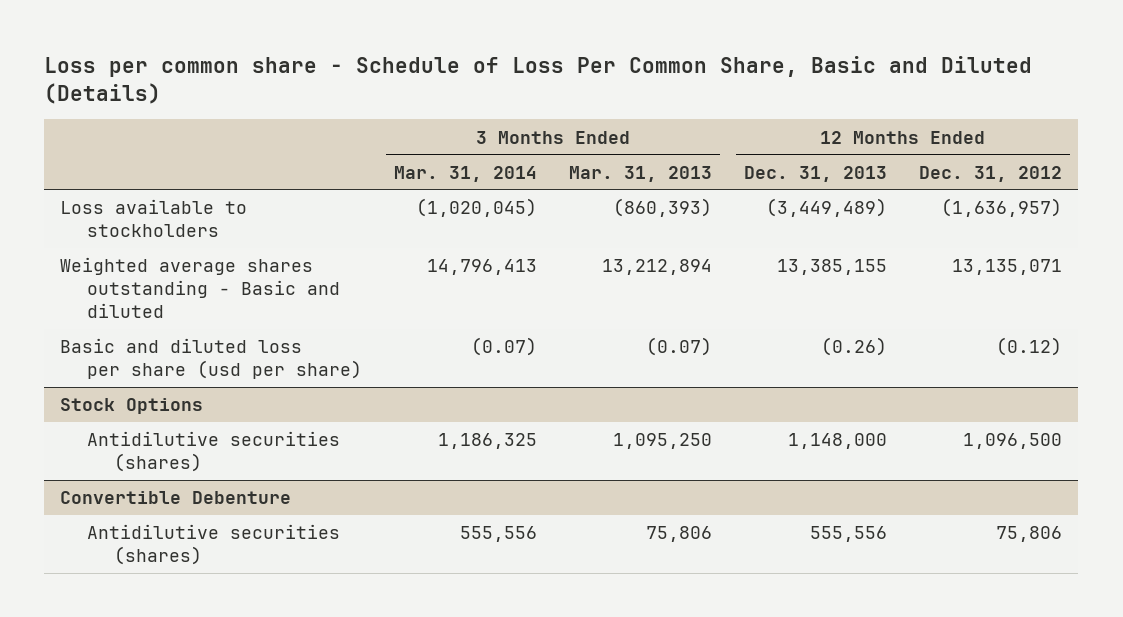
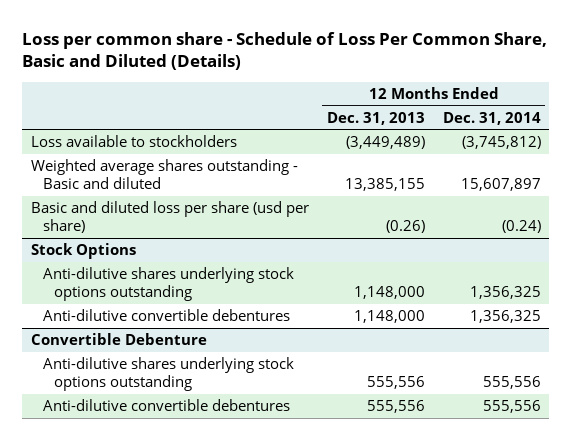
- | 3 Months Ended Mar. 31, 2014 | 3 Months Ended Mar. 31, 2013 | 12 Months Ended Dec. 31, 2013 | 12 Months Ended Dec. 31, 2012
+ | 12 Months Ended Dec. 31, 2013 | 12 Months Ended Dec. 31, 2014
@ Stock Options
- Antidilutive securities (shares) | 1,186,325 | 1,095,250 | 1,148,000 | 1,096,500
+ Anti-dilutive shares underlying stock options outstanding | 1,148,000 | 1,356,325
+ Anti-dilutive convertible debentures | 1,148,000 | 1,356,325
@ Convertible Debenture
- Antidilutive securities (shares) | 555,556 | 75,806 | 555,556 | 75,806
+ Anti-dilutive shares underlying stock options outstanding | 555,556 | 555,556
+ Anti-dilutive convertible debentures | 555,556 | 555,556

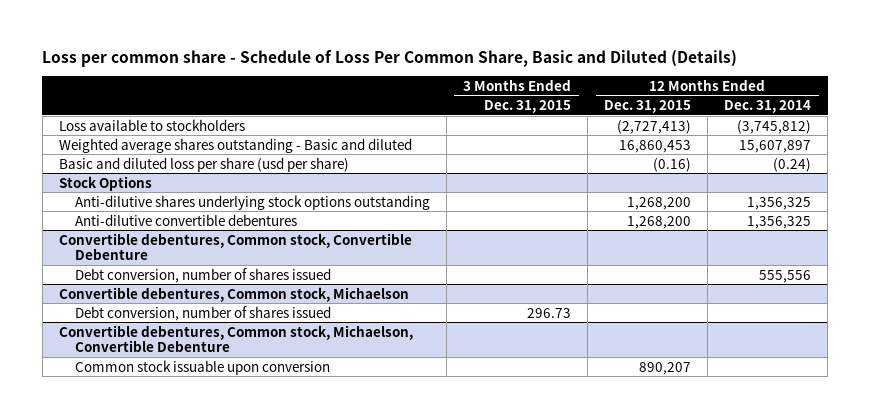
- | 12 Months Ended Dec. 31, 2013 | 12 Months Ended Dec. 31, 2014
+ | 3 Months Ended Dec. 31, 2015 | 12 Months Ended Dec. 31, 2015 | 12 Months Ended Dec. 31, 2014
- Convertible Debenture
- Anti-dilutive shares underlying stock options outstanding | 555,556 | 555,556
- Anti-dilutive convertible debentures | 555,556 | 555,556
+ Convertible debentures, Common stock, Convertible Debenture
+ Debt conversion, number of shares issued | | | 555,556
+ Convertible debentures, Common stock, Michaelson
+ Debt conversion, number of shares issued | 296.73 | |
+ Convertible debentures, Common stock, Michaelson, Convertible Debenture
+ Common stock issuable upon conversion | | 890,207 |

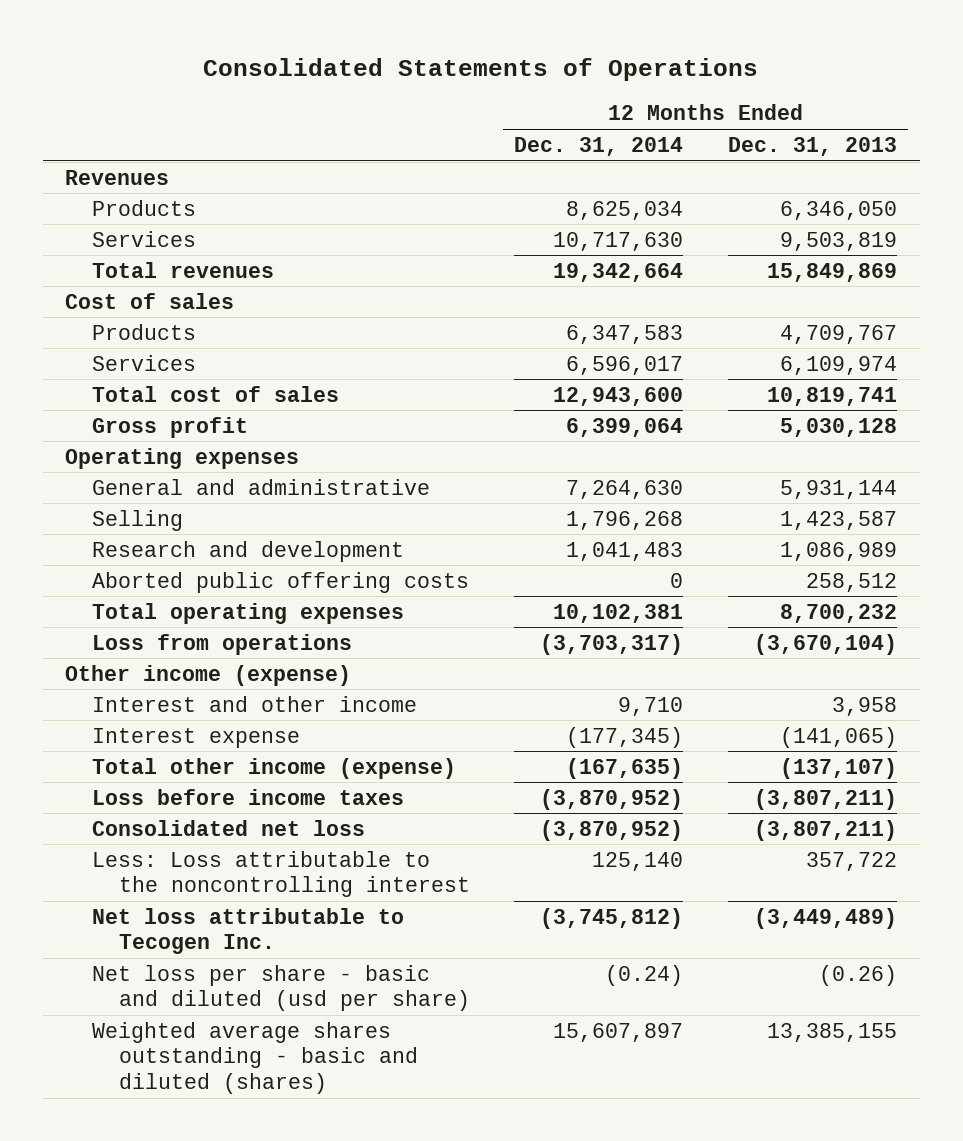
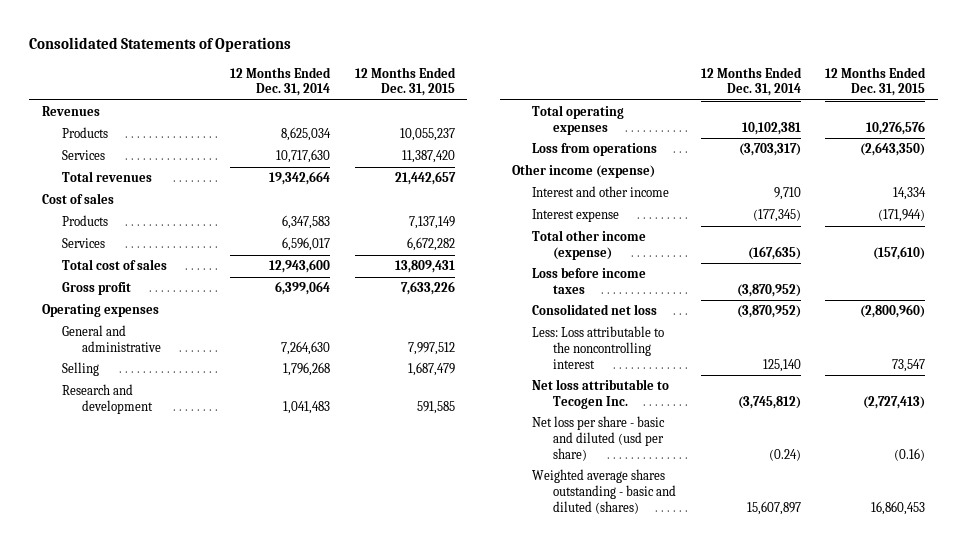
- | 12 Months Ended Dec. 31, 2014 | 12 Months Ended Dec. 31, 2013
+ | 12 Months Ended Dec. 31, 2014 | 12 Months Ended Dec. 31, 2015
- Aborted public offering costs | 0 | 258,512

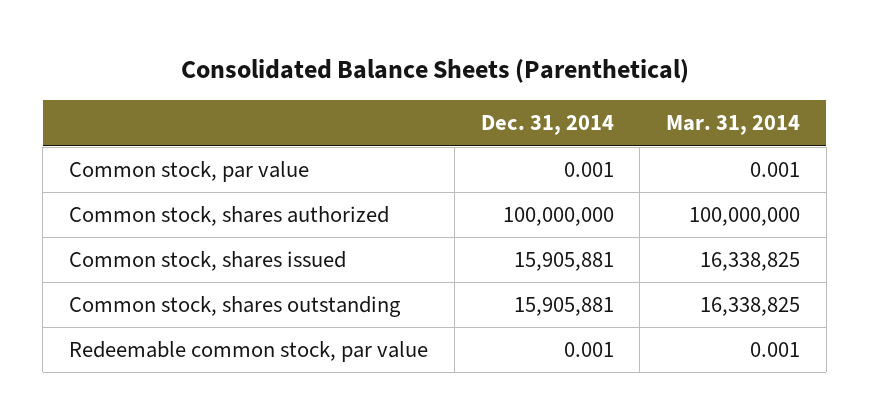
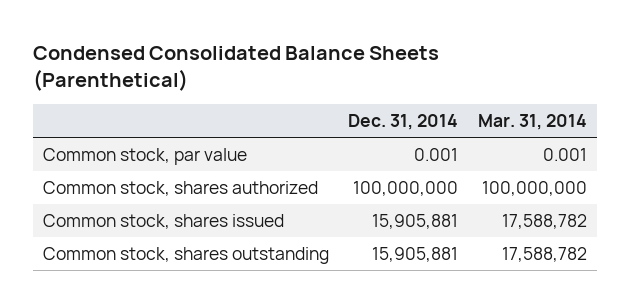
- Consolidated Balance Sheets (Parenthetical)
+ Condensed Consolidated Balance Sheets (Parenthetical)
- Common stock, shares issued | 15,905,881 | 16,338,825
- Common stock, shares outstanding | 15,905,881 | 16,338,825
- Redeemable common stock, par value | 0.001 | 0.001
+ Common stock, shares issued | 15,905,881 | 17,588,782
+ Common stock, shares outstanding | 15,905,881 | 17,588,782

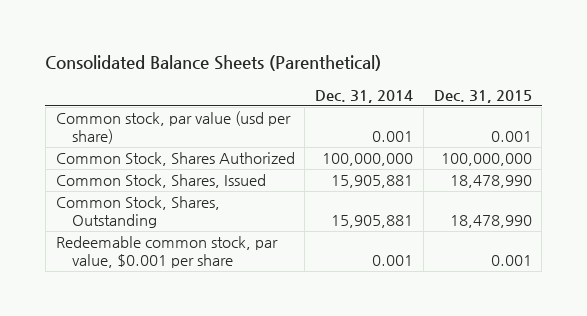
- Condensed Consolidated Balance Sheets (Parenthetical)
+ Consolidated Balance Sheets (Parenthetical)
- | Dec. 31, 2014 | Mar. 31, 2014
+ | Dec. 31, 2014 | Dec. 31, 2015
- Common stock, par value | 0.001 | 0.001
- Common stock, shares authorized | 100,000,000 | 100,000,000
- Common stock, shares issued | 15,905,881 | 17,588,782
- Common stock, shares outstanding | 15,905,881 | 17,588,782
+ Common stock, par value (usd per share) | 0.001 | 0.001
+ Common Stock, Shares Authorized | 100,000,000 | 100,000,000
+ Common Stock, Shares, Issued | 15,905,881 | 18,478,990
+ Common Stock, Shares, Outstanding | 15,905,881 | 18,478,990
+ Redeemable common stock, par value, $0.001 per share | 0.001 | 0.001

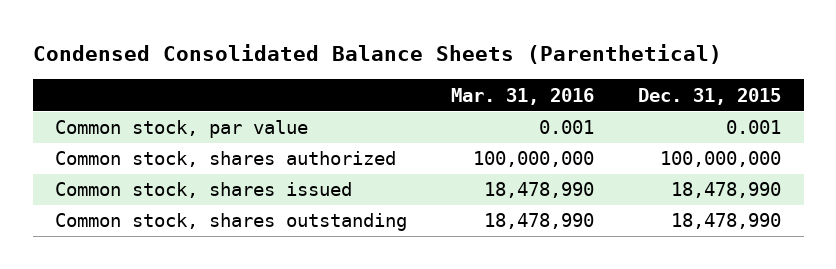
- Consolidated Balance Sheets (Parenthetical)
+ Condensed Consolidated Balance Sheets (Parenthetical)
- | Dec. 31, 2014 | Dec. 31, 2015
+ | Mar. 31, 2016 | Dec. 31, 2015
- Common stock, par value (usd per share) | 0.001 | 0.001
- Common Stock, Shares Authorized | 100,000,000 | 100,000,000
- Common Stock, Shares, Issued | 15,905,881 | 18,478,990
- Common Stock, Shares, Outstanding | 15,905,881 | 18,478,990
- Redeemable common stock, par value, $0.001 per share | 0.001 | 0.001
+ Common stock, par value | 0.001 | 0.001
+ Common stock, shares authorized | 100,000,000 | 100,000,000
+ Common stock, shares issued | 18,478,990 | 18,478,990
+ Common stock, shares outstanding | 18,478,990 | 18,478,990

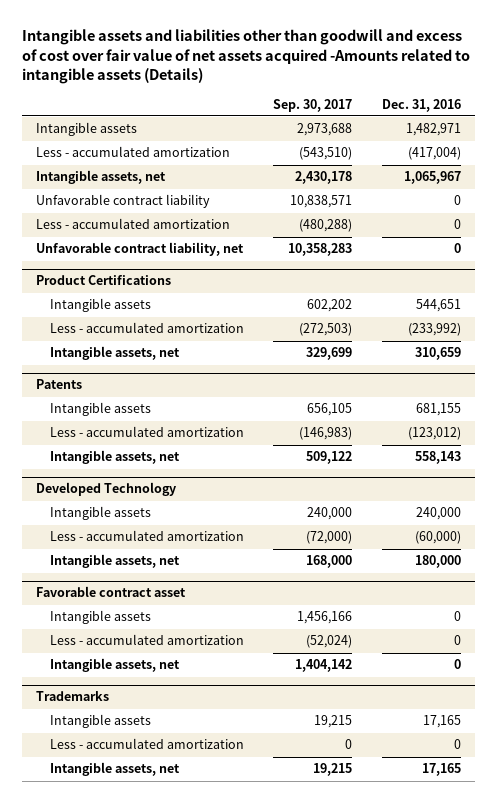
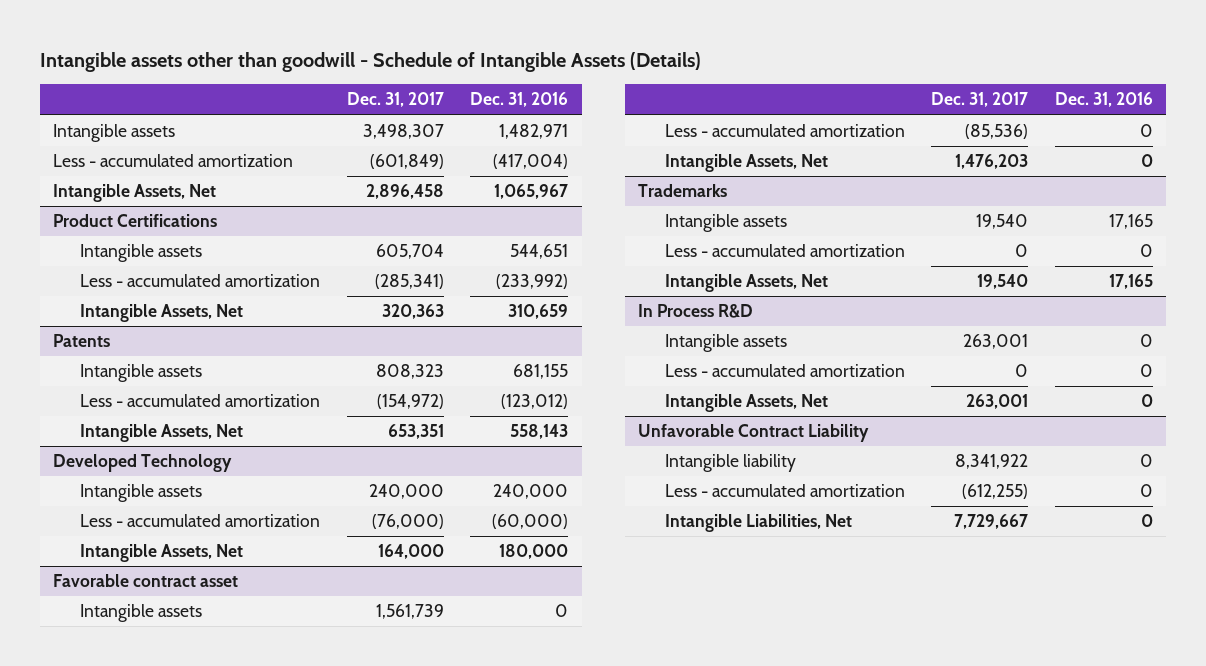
- Intangible assets and liabilities other than goodwill and excess of cost over fair value of net assets acquired -Amounts related to intangible assets (Details)
+ Intangible assets other than goodwill - Schedule of Intangible Assets (Details)
- | Sep. 30, 2017 | Dec. 31, 2016
+ | Dec. 31, 2017 | Dec. 31, 2016
- Intangible assets, net | 2,430,178 | 1,065,967
- Unfavorable contract liability | 10,838,571 | 0
- Less - accumulated amortization | (480,288) | 0
- Unfavorable contract liability, net | 10,358,283 | 0
+ Intangible Assets, Net | 2,896,458 | 1,065,967
@ Product Certifications
- Intangible assets, net | 329,699 | 310,659
+ Intangible Assets, Net | 320,363 | 310,659
@ Patents
- Intangible assets, net | 509,122 | 558,143
+ Intangible Assets, Net | 653,351 | 558,143
@ Developed Technology
- Intangible assets, net | 168,000 | 180,000
+ Intangible Assets, Net | 164,000 | 180,000
@ Favorable contract asset
- Intangible assets, net | 1,404,142 | 0
+ Intangible Assets, Net | 1,476,203 | 0
@ Trademarks
- Intangible assets, net | 19,215 | 17,165
+ Intangible Assets, Net | 19,540 | 17,165
+ In Process R&D
+ Intangible assets | 263,001 | 0
+ Less - accumulated amortization | 0 | 0
+ Intangible Assets, Net | 263,001 | 0
+ Unfavorable Contract Liability
+ Intangible liability | 8,341,922 | 0
+ Less - accumulated amortization | (612,255) | 0
+ Intangible Liabilities, Net | 7,729,667 | 0

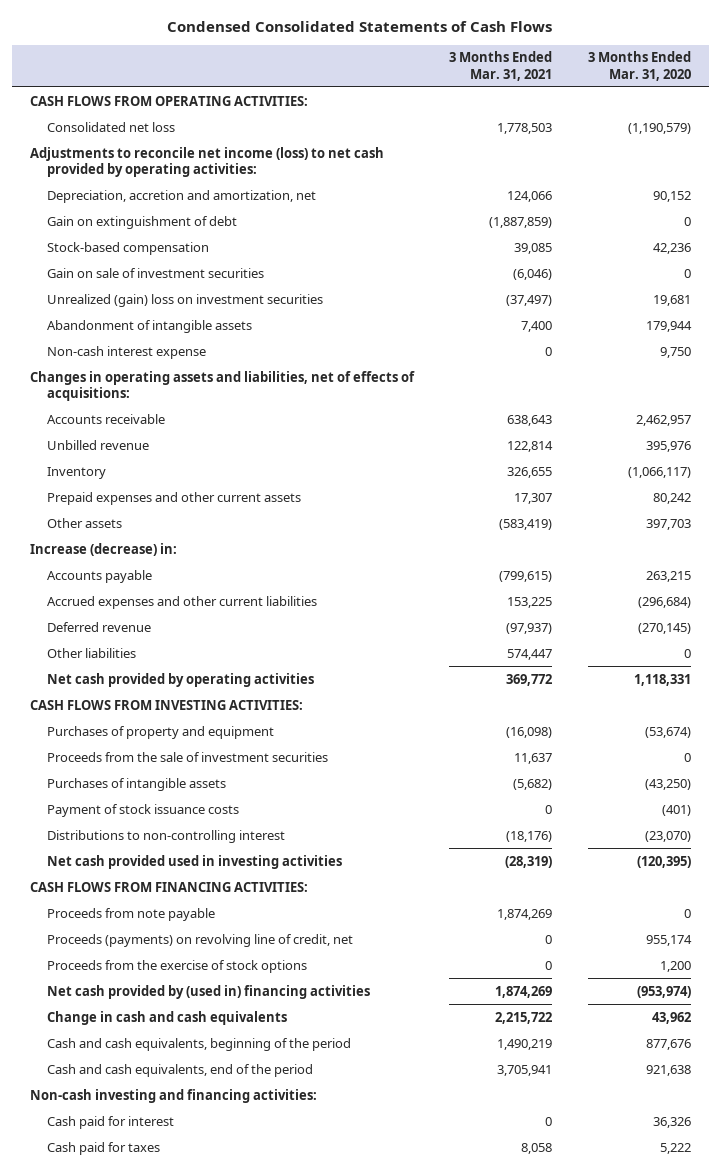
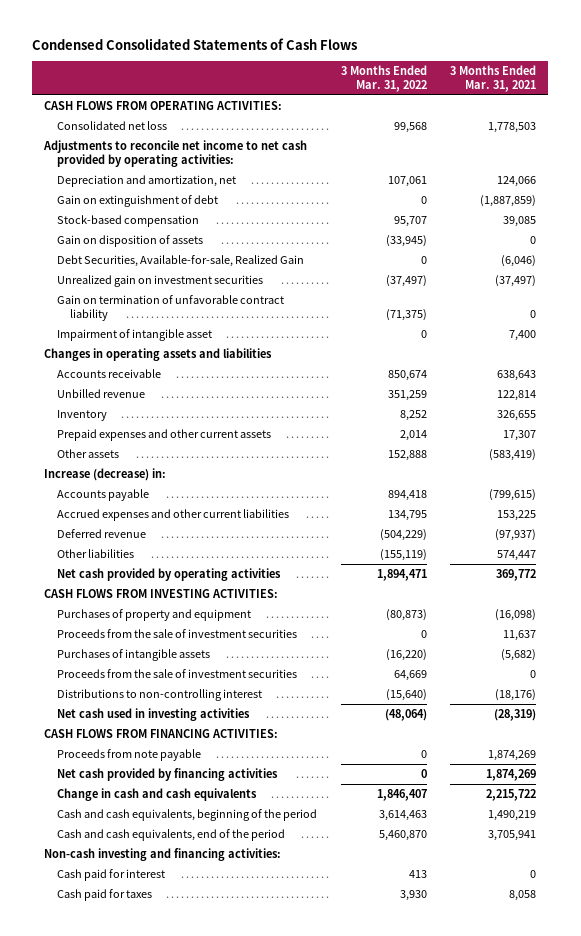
- | 3 Months Ended Mar. 31, 2021 | 3 Months Ended Mar. 31, 2020
+ | 3 Months Ended Mar. 31, 2022 | 3 Months Ended Mar. 31, 2021
- Adjustments to reconcile net income (loss) to net cash provided by operating activities:
- Depreciation, accretion and amortization, net | 124,066 | 90,152
+ Adjustments to reconcile net income to net cash provided by operating activities:
+ Depreciation and amortization, net | 107,061 | 124,066
- Gain on sale of investment securities | (6,046) | 0
- Unrealized (gain) loss on investment securities | (37,497) | 19,681
- Abandonment of intangible assets | 7,400 | 179,944
- Non-cash interest expense | 0 | 9,750
- Changes in operating assets and liabilities, net of effects of acquisitions:
+ Gain on disposition of assets | (33,945) | 0
+ Debt Securities, Available-for-sale, Realized Gain | 0 | (6,046)
+ Unrealized gain on investment securities | (37,497) | (37,497)
+ Gain on termination of unfavorable contract liability | (71,375) | 0
+ Impairment of intangible asset | 0 | 7,400
+ Changes in operating assets and liabilities
- Payment of stock issuance costs | 0 | (401)
+ Proceeds from the sale of investment securities | 64,669 | 0
- Net cash provided used in investing activities | (28,319) | (120,395)
+ Net cash used in investing activities | (48,064) | (28,319)
- Proceeds (payments) on revolving line of credit, net | 0 | 955,174
- Proceeds from the exercise of stock options | 0 | 1,200
- Net cash provided by (used in) financing activities | 1,874,269 | (953,974)
+ Net cash provided by financing activities | 0 | 1,874,269

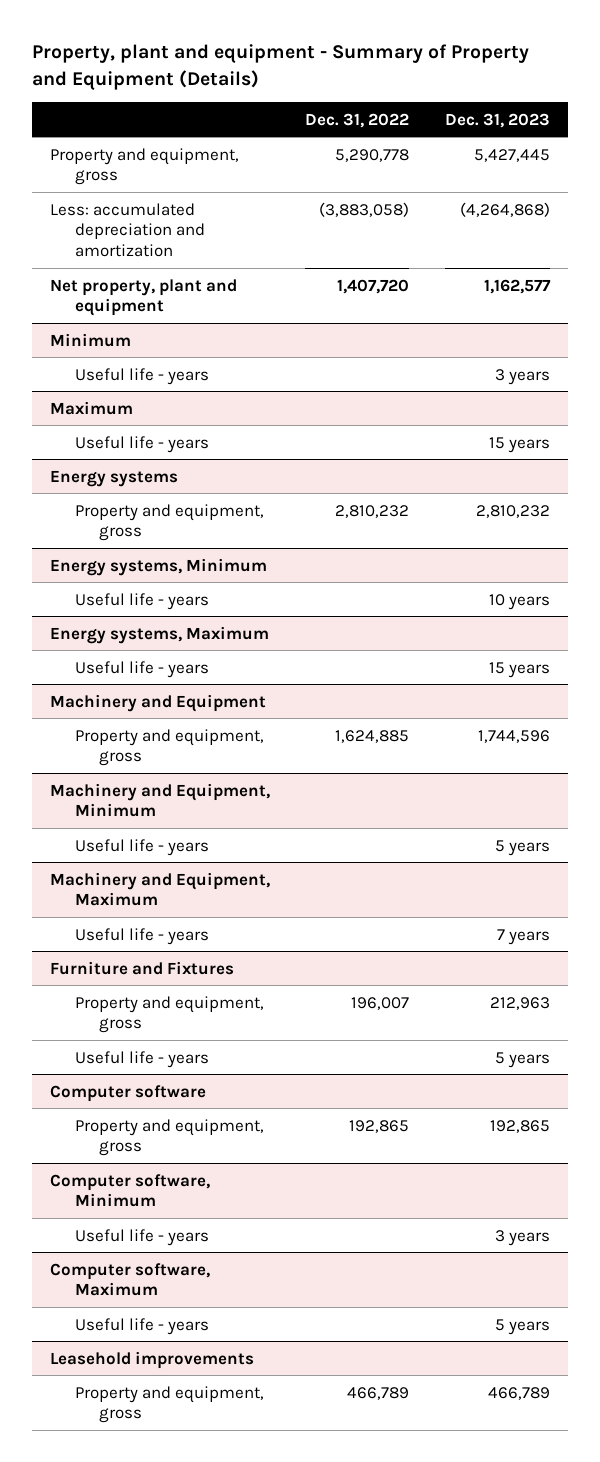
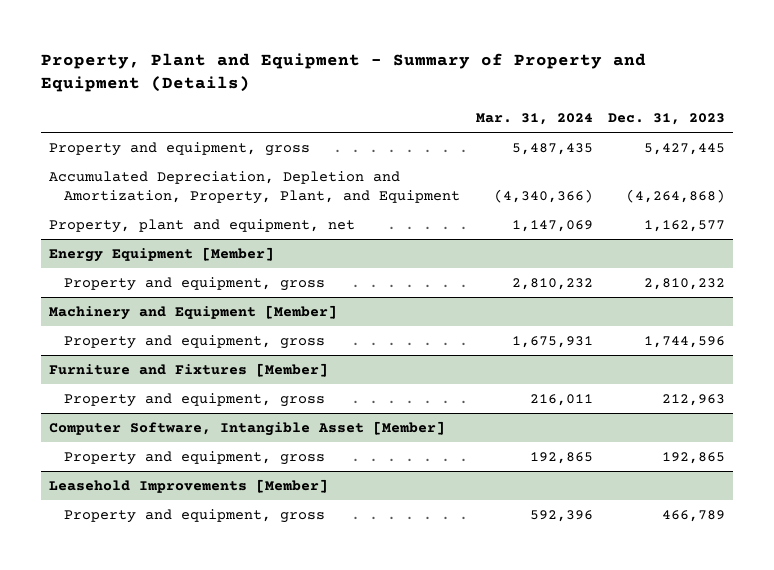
- Property, plant and equipment - Summary of Property and Equipment (Details)
+ Property, Plant and Equipment - Summary of Property and Equipment (Details)
- | Dec. 31, 2022 | Dec. 31, 2023
+ | Mar. 31, 2024 | Dec. 31, 2023
- Less: accumulated depreciation and amortization | (3,883,058) | (4,264,868)
- Net property, plant and equipment | 1,407,720 | 1,162,577
- Minimum
- Useful life - years | | 3 years
- Maximum
- Useful life - years | | 15 years
- Energy systems
+ Accumulated Depreciation, Depletion and Amortization, Property, Plant, and Equipment | (4,340,366) | (4,264,868)
+ Property, plant and equipment, net | 1,147,069 | 1,162,577
+ Energy Equipment [Member]
- Energy systems, Minimum
- Useful life - years | | 10 years
- Energy systems, Maximum
- Useful life - years | | 15 years
- Machinery and Equipment
+ Machinery and Equipment [Member]
- Machinery and Equipment, Minimum
- Useful life - years | | 5 years
- Machinery and Equipment, Maximum
- Useful life - years | | 7 years
- Furniture and Fixtures
+ Furniture and Fixtures [Member]
- Useful life - years | | 5 years
- Computer software
+ Computer Software, Intangible Asset [Member]
- Computer software, Minimum
- Useful life - years | | 3 years
- Computer software, Maximum
- Useful life - years | | 5 years
- Leasehold improvements
+ Leasehold Improvements [Member]

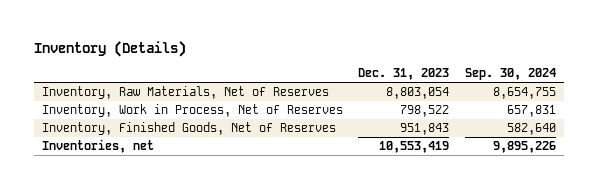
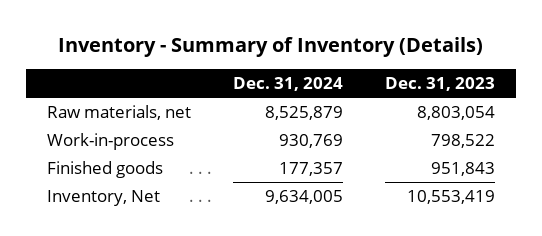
- Inventory (Details)
+ Inventory - Summary of Inventory (Details)
- | Dec. 31, 2023 | Sep. 30, 2024
+ | Dec. 31, 2024 | Dec. 31, 2023
- Inventory, Raw Materials, Net of Reserves | 8,803,054 | 8,654,755
- Inventory, Work in Process, Net of Reserves | 798,522 | 657,831
- Inventory, Finished Goods, Net of Reserves | 951,843 | 582,640
- Inventories, net | 10,553,419 | 9,895,226
+ Raw materials, net | 8,525,879 | 8,803,054
+ Work-in-process | 930,769 | 798,522
+ Finished goods | 177,357 | 951,843
+ Inventory, Net | 9,634,005 | 10,553,419

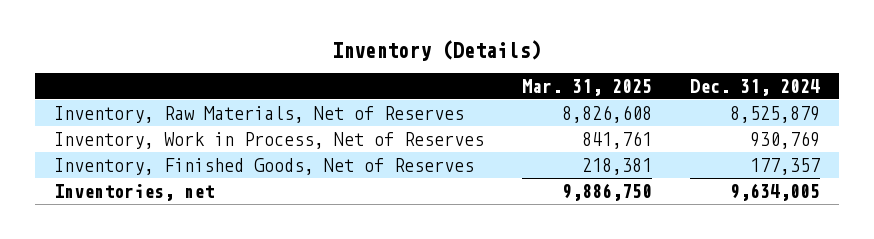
- Inventory - Summary of Inventory (Details)
+ Inventory (Details)
- | Dec. 31, 2024 | Dec. 31, 2023
+ | Mar. 31, 2025 | Dec. 31, 2024
- Raw materials, net | 8,525,879 | 8,803,054
- Work-in-process | 930,769 | 798,522
- Finished goods | 177,357 | 951,843
- Inventory, Net | 9,634,005 | 10,553,419
+ Inventory, Raw Materials, Net of Reserves | 8,826,608 | 8,525,879
+ Inventory, Work in Process, Net of Reserves | 841,761 | 930,769
+ Inventory, Finished Goods, Net of Reserves | 218,381 | 177,357
+ Inventories, net | 9,886,750 | 9,634,005

